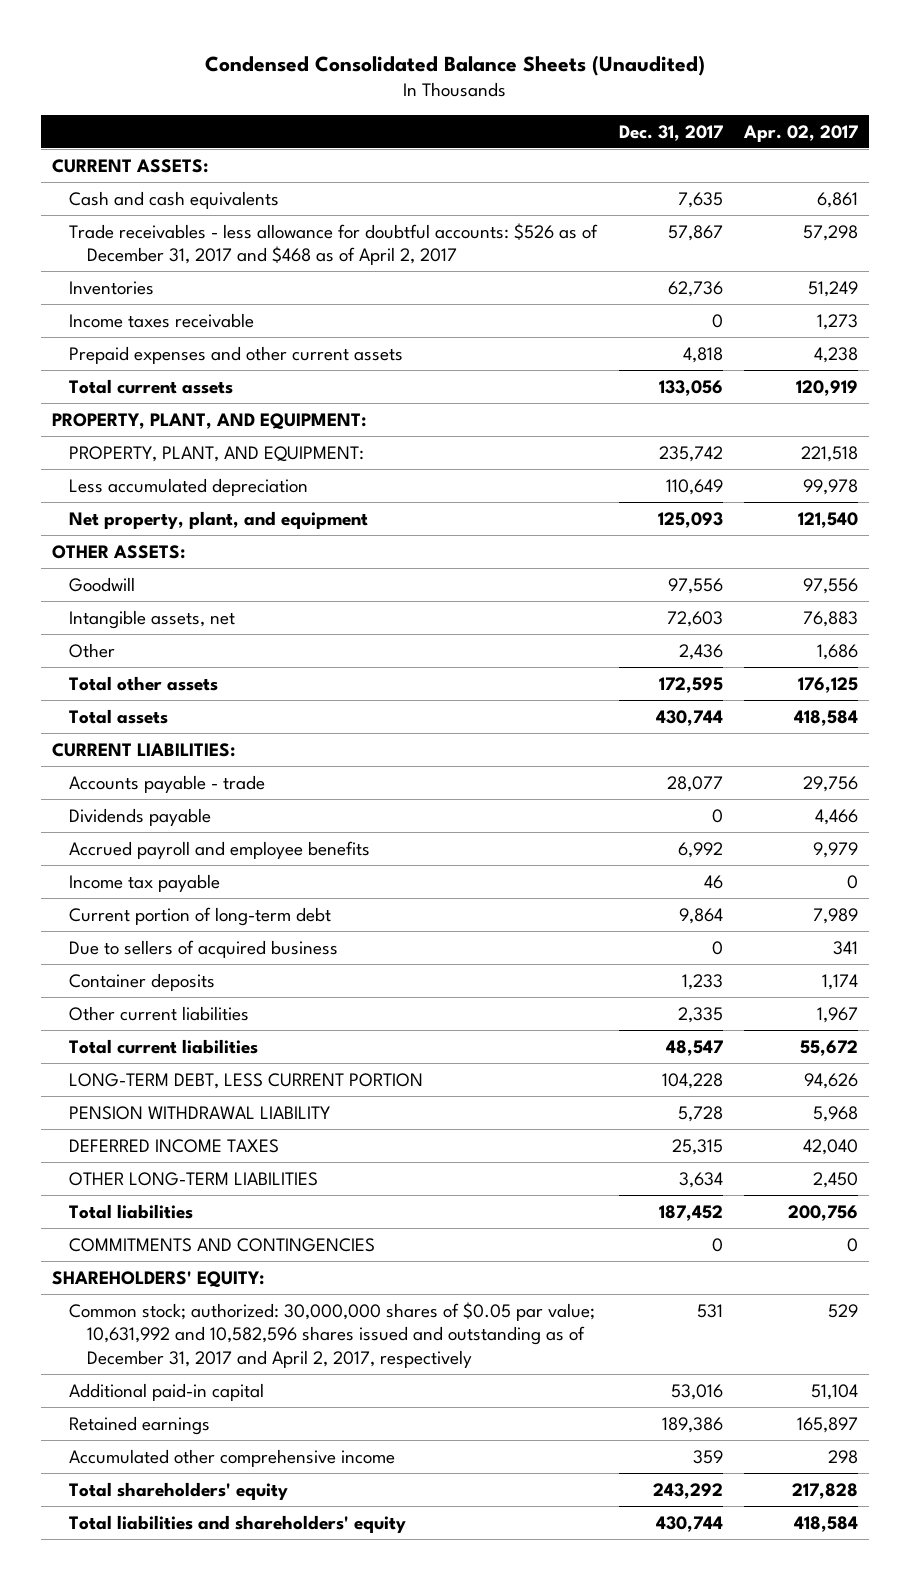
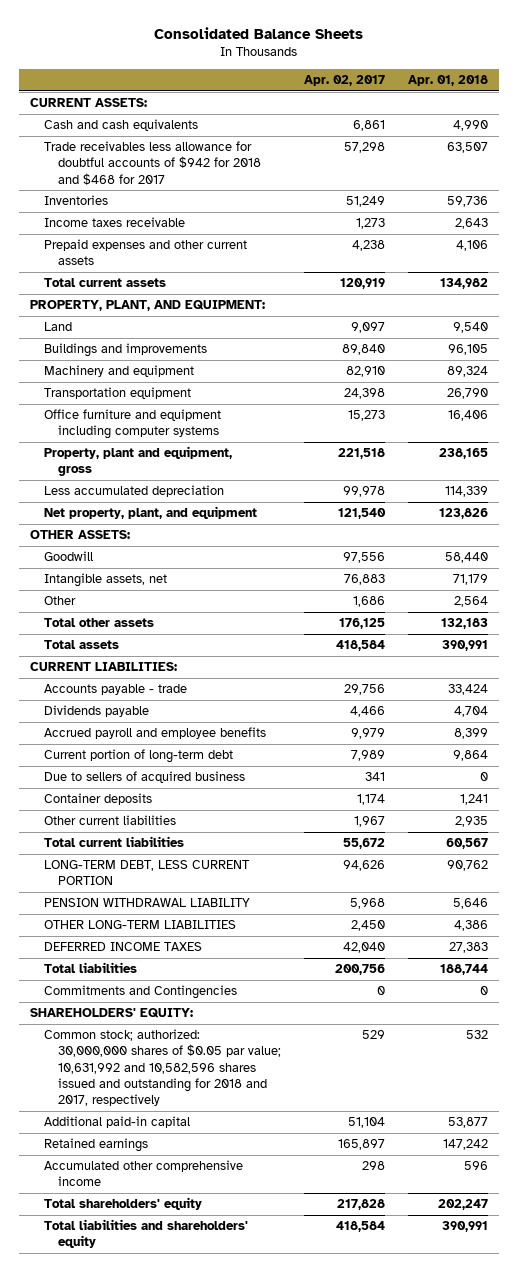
- Condensed Consolidated Balance Sheets (Unaudited)
+ Consolidated Balance Sheets
- | Dec. 31, 2017 | Apr. 02, 2017
+ | Apr. 02, 2017 | Apr. 01, 2018
- Trade receivables - less allowance for doubtful accounts: $526 as of December 31, 2017 and $468 as of April 2, 2017 | 57,867 | 57,298
+ Trade receivables less allowance for doubtful accounts of $942 for 2018 and $468 for 2017 | 57,298 | 63,507
- PROPERTY, PLANT, AND EQUIPMENT: | 235,742 | 221,518
+ Land | 9,097 | 9,540
+ Buildings and improvements | 89,840 | 96,105
+ Machinery and equipment | 82,910 | 89,324
+ Transportation equipment | 24,398 | 26,790
+ Office furniture and equipment including computer systems | 15,273 | 16,406
+ Property, plant and equipment, gross | 221,518 | 238,165
- Income tax payable | 46 | 0
moved down: DEFERRED INCOME TAXES | 42,040 | 27,383
- COMMITMENTS AND CONTINGENCIES | 0 | 0
+ Commitments and Contingencies | 0 | 0
- Common stock; authorized: 30,000,000 shares of $0.05 par value; 10,631,992 and 10,582,596 shares issued and outstanding as of December 31, 2017 and April 2, 2017, respectively | 531 | 529
+ Common stock; authorized: 30,000,000 shares of $0.05 par value; 10,631,992 and 10,582,596 shares issued and outstanding for 2018 and 2017, respectively | 529 | 532

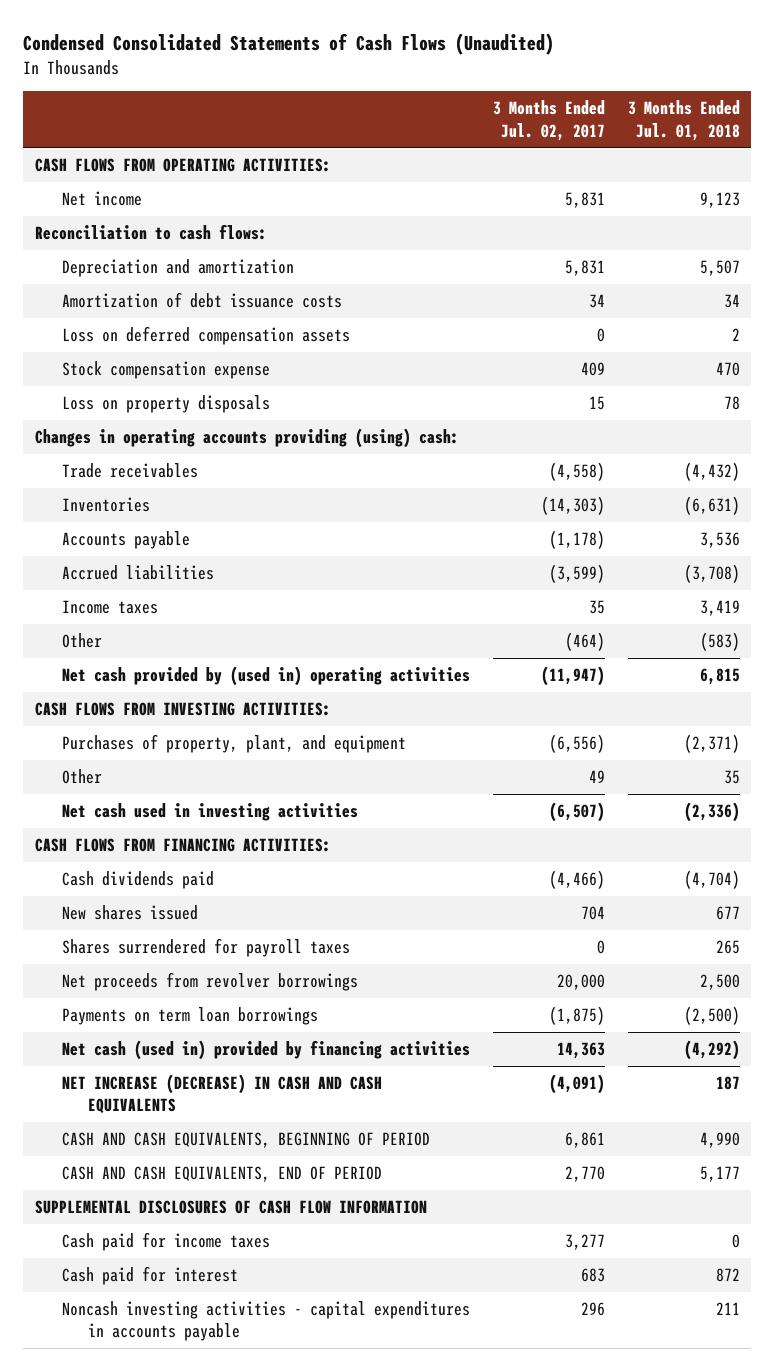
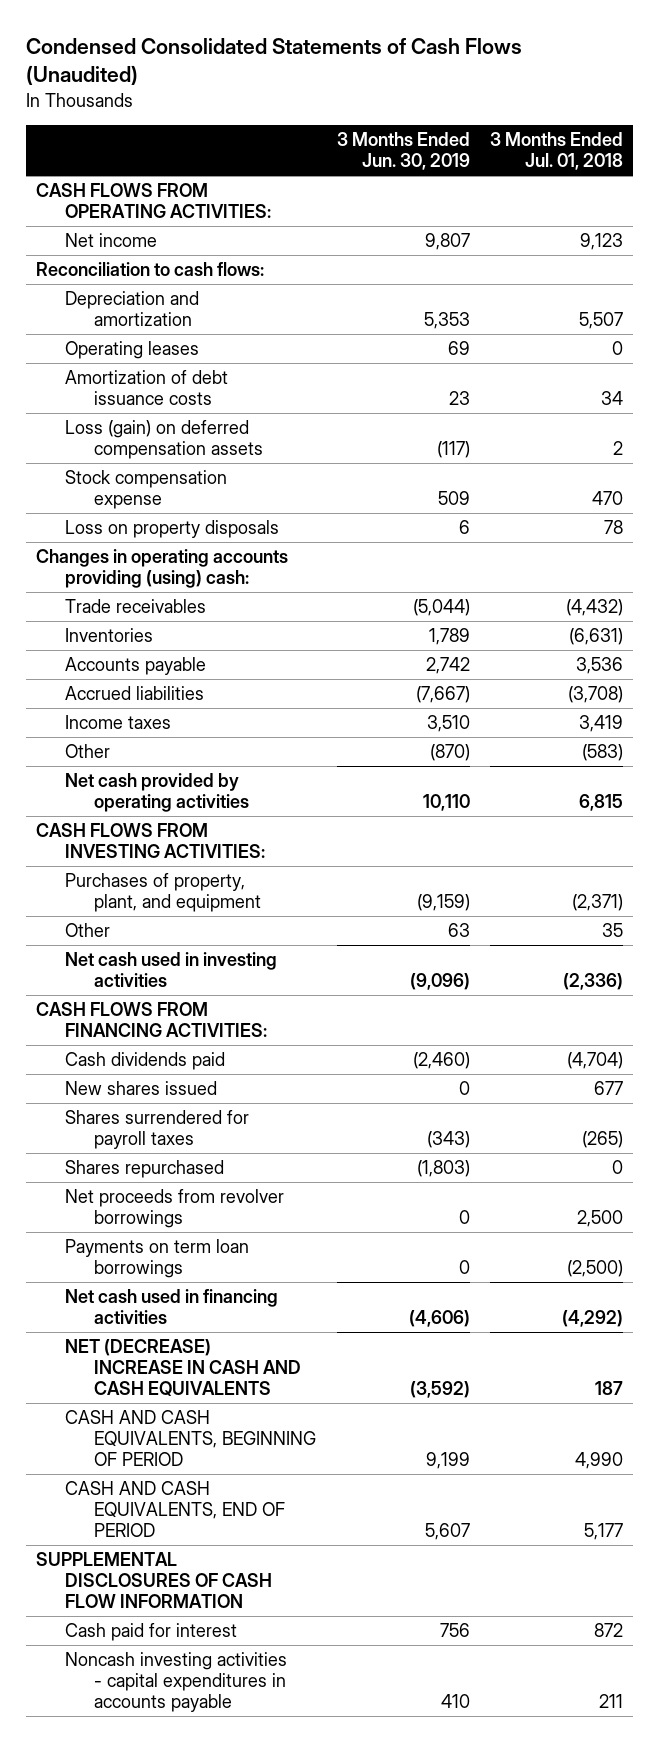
- | 3 Months Ended Jul. 02, 2017 | 3 Months Ended Jul. 01, 2018
+ | 3 Months Ended Jun. 30, 2019 | 3 Months Ended Jul. 01, 2018
+ Operating leases | 69 | 0
- Loss on deferred compensation assets | 0 | 2
+ Loss (gain) on deferred compensation assets | (117) | 2
- Net cash provided by (used in) operating activities | (11,947) | 6,815
+ Net cash provided by operating activities | 10,110 | 6,815
- Shares surrendered for payroll taxes | 0 | 265
+ Shares surrendered for payroll taxes | (343) | (265)
+ Shares repurchased | (1,803) | 0
- Net cash (used in) provided by financing activities | 14,363 | (4,292)
- NET INCREASE (DECREASE) IN CASH AND CASH EQUIVALENTS | (4,091) | 187
+ Net cash used in financing activities | (4,606) | (4,292)
+ NET (DECREASE) INCREASE IN CASH AND CASH EQUIVALENTS | (3,592) | 187
- Cash paid for income taxes | 3,277 | 0

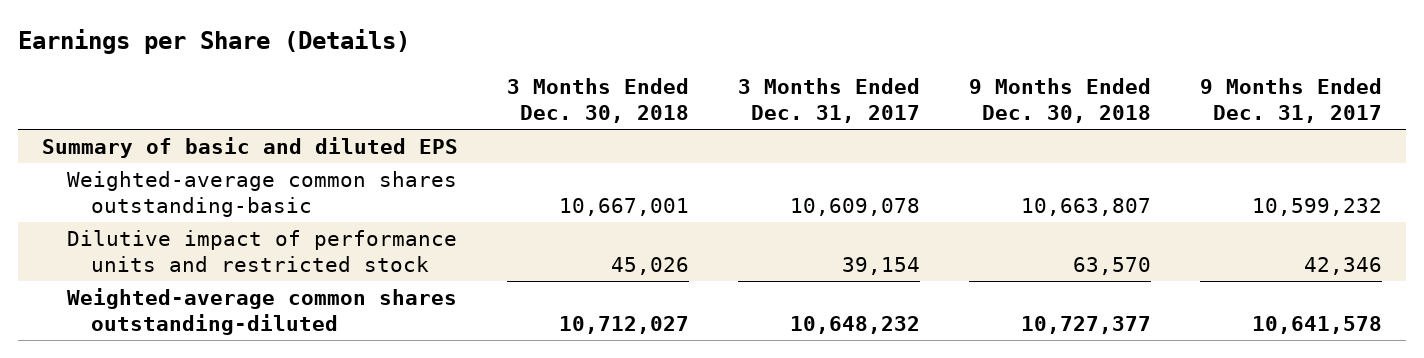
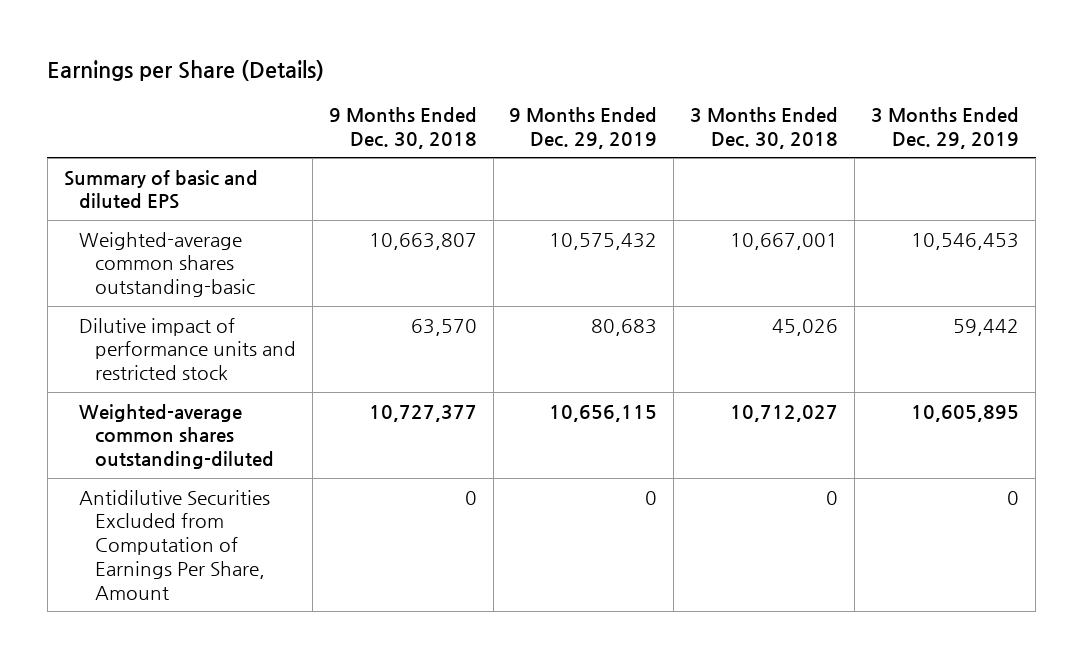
- | 3 Months Ended Dec. 30, 2018 | 3 Months Ended Dec. 31, 2017 | 9 Months Ended Dec. 30, 2018 | 9 Months Ended Dec. 31, 2017
+ | 9 Months Ended Dec. 30, 2018 | 9 Months Ended Dec. 29, 2019 | 3 Months Ended Dec. 30, 2018 | 3 Months Ended Dec. 29, 2019
+ Antidilutive Securities Excluded from Computation of Earnings Per Share, Amount | 0 | 0 | 0 | 0

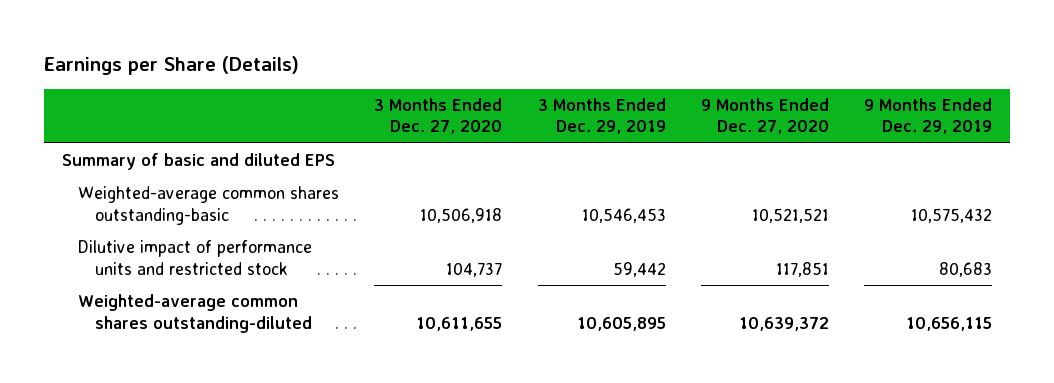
- | 9 Months Ended Dec. 30, 2018 | 9 Months Ended Dec. 29, 2019 | 3 Months Ended Dec. 30, 2018 | 3 Months Ended Dec. 29, 2019
+ | 3 Months Ended Dec. 27, 2020 | 3 Months Ended Dec. 29, 2019 | 9 Months Ended Dec. 27, 2020 | 9 Months Ended Dec. 29, 2019
- Antidilutive Securities Excluded from Computation of Earnings Per Share, Amount | 0 | 0 | 0 | 0

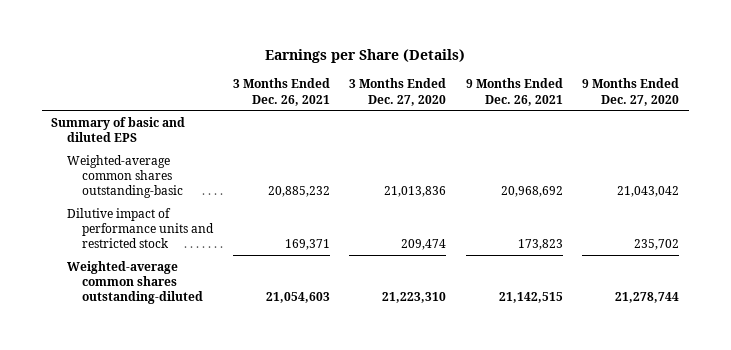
- | 3 Months Ended Dec. 27, 2020 | 3 Months Ended Dec. 29, 2019 | 9 Months Ended Dec. 27, 2020 | 9 Months Ended Dec. 29, 2019
+ | 3 Months Ended Dec. 26, 2021 | 3 Months Ended Dec. 27, 2020 | 9 Months Ended Dec. 26, 2021 | 9 Months Ended Dec. 27, 2020
- Weighted-average common shares outstanding-basic | 10,506,918 | 10,546,453 | 10,521,521 | 10,575,432
- Dilutive impact of performance units and restricted stock | 104,737 | 59,442 | 117,851 | 80,683
- Weighted-average common shares outstanding-diluted | 10,611,655 | 10,605,895 | 10,639,372 | 10,656,115
+ Weighted-average common shares outstanding-basic | 20,885,232 | 21,013,836 | 20,968,692 | 21,043,042
+ Dilutive impact of performance units and restricted stock | 169,371 | 209,474 | 173,823 | 235,702
+ Weighted-average common shares outstanding-diluted | 21,054,603 | 21,223,310 | 21,142,515 | 21,278,744

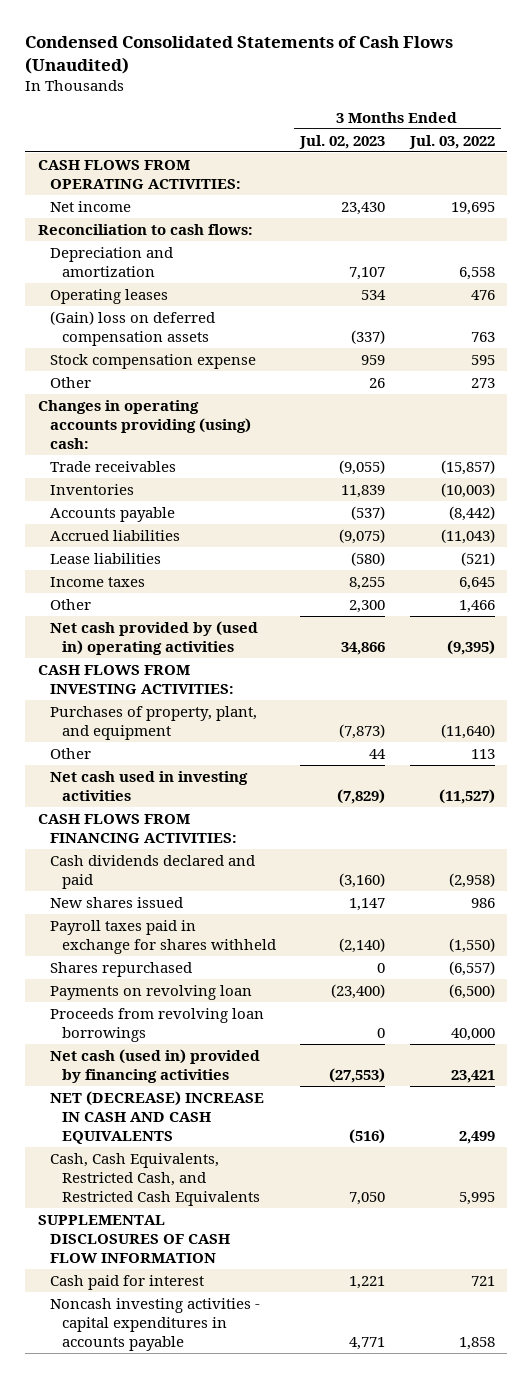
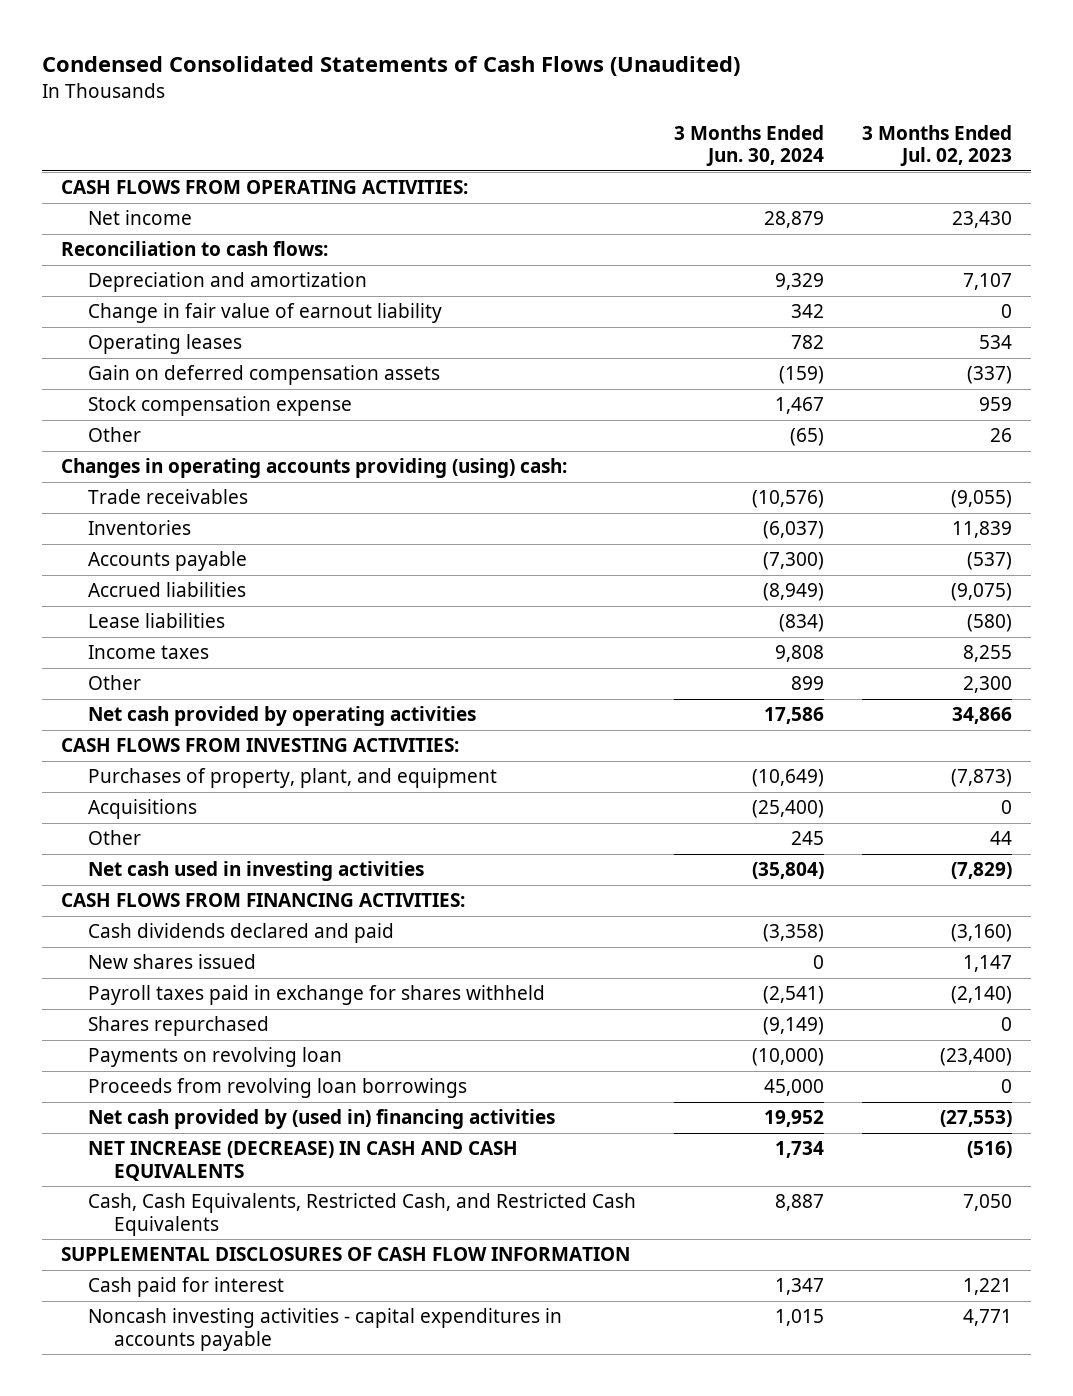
- | 3 Months Ended Jul. 02, 2023 | 3 Months Ended Jul. 03, 2022
+ | 3 Months Ended Jun. 30, 2024 | 3 Months Ended Jul. 02, 2023
+ Change in fair value of earnout liability | 342 | 0
- (Gain) loss on deferred compensation assets | (337) | 763
+ Gain on deferred compensation assets | (159) | (337)
- Net cash provided by (used in) operating activities | 34,866 | (9,395)
+ Net cash provided by operating activities | 17,586 | 34,866
+ Acquisitions | (25,400) | 0
- Net cash (used in) provided by financing activities | (27,553) | 23,421
- NET (DECREASE) INCREASE IN CASH AND CASH EQUIVALENTS | (516) | 2,499
+ Net cash provided by (used in) financing activities | 19,952 | (27,553)
+ NET INCREASE (DECREASE) IN CASH AND CASH EQUIVALENTS | 1,734 | (516)

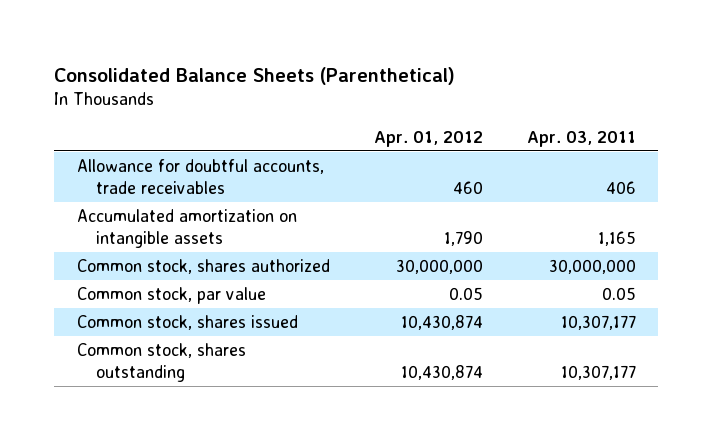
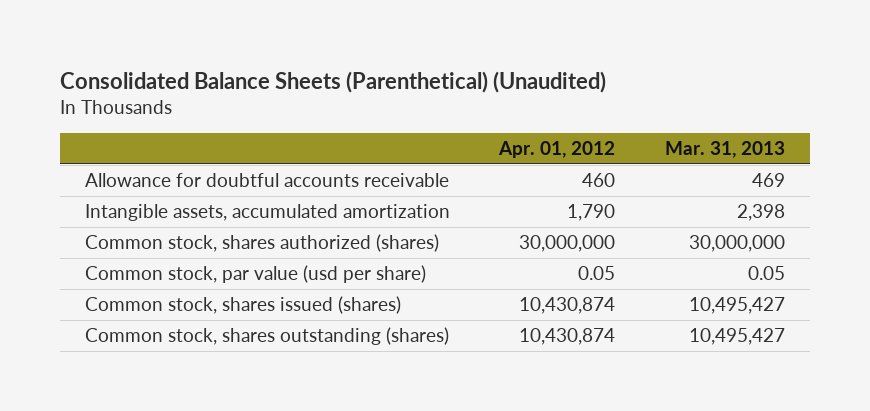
- Consolidated Balance Sheets (Parenthetical)
+ Consolidated Balance Sheets (Parenthetical) (Unaudited)
- | Apr. 01, 2012 | Apr. 03, 2011
+ | Apr. 01, 2012 | Mar. 31, 2013
- Allowance for doubtful accounts, trade receivables | 460 | 406
- Accumulated amortization on intangible assets | 1,790 | 1,165
- Common stock, shares authorized | 30,000,000 | 30,000,000
- Common stock, par value | 0.05 | 0.05
- Common stock, shares issued | 10,430,874 | 10,307,177
- Common stock, shares outstanding | 10,430,874 | 10,307,177
+ Allowance for doubtful accounts receivable | 460 | 469
+ Intangible assets, accumulated amortization | 1,790 | 2,398
+ Common stock, shares authorized (shares) | 30,000,000 | 30,000,000
+ Common stock, par value (usd per share) | 0.05 | 0.05
+ Common stock, shares issued (shares) | 10,430,874 | 10,495,427
+ Common stock, shares outstanding (shares) | 10,430,874 | 10,495,427

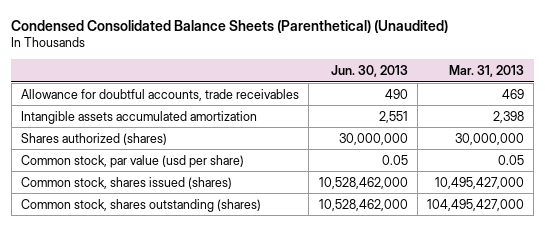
- Consolidated Balance Sheets (Parenthetical) (Unaudited)
+ Condensed Consolidated Balance Sheets (Parenthetical) (Unaudited)
- | Apr. 01, 2012 | Mar. 31, 2013
+ | Jun. 30, 2013 | Mar. 31, 2013
- Allowance for doubtful accounts receivable | 460 | 469
- Intangible assets, accumulated amortization | 1,790 | 2,398
- Common stock, shares authorized (shares) | 30,000,000 | 30,000,000
+ Allowance for doubtful accounts, trade receivables | 490 | 469
+ Intangible assets accumulated amortization | 2,551 | 2,398
+ Shares authorized (shares) | 30,000,000 | 30,000,000
- Common stock, shares issued (shares) | 10,430,874 | 10,495,427
- Common stock, shares outstanding (shares) | 10,430,874 | 10,495,427
+ Common stock, shares issued (shares) | 10,528,462,000 | 10,495,427,000
+ Common stock, shares outstanding (shares) | 10,528,462,000 | 104,495,427,000

